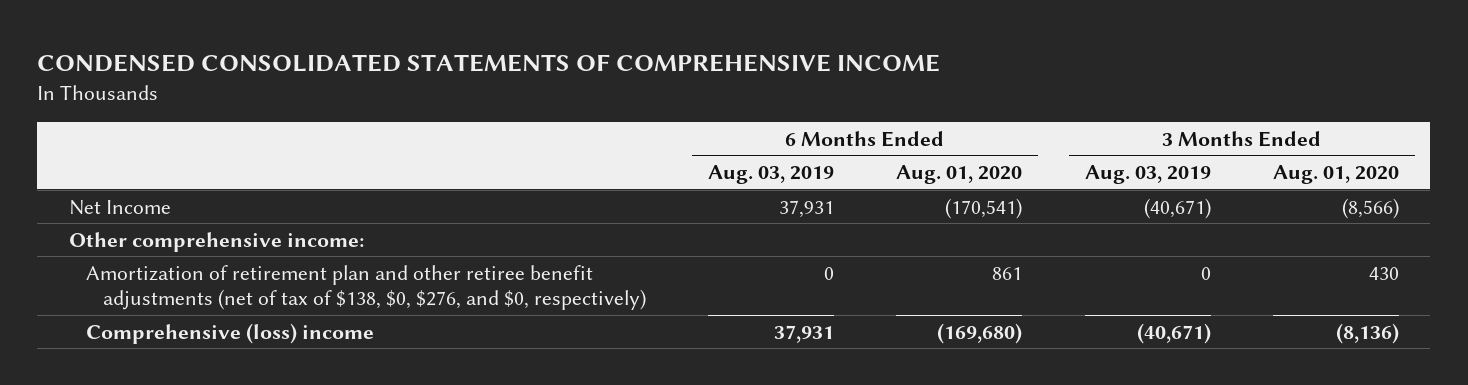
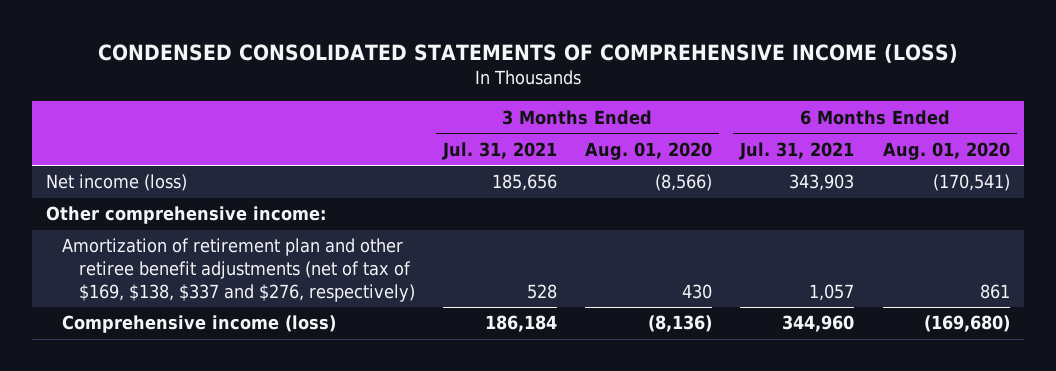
- CONDENSED CONSOLIDATED STATEMENTS OF COMPREHENSIVE INCOME
+ CONDENSED CONSOLIDATED STATEMENTS OF COMPREHENSIVE INCOME (LOSS)
- | 6 Months Ended Aug. 03, 2019 | 6 Months Ended Aug. 01, 2020 | 3 Months Ended Aug. 03, 2019 | 3 Months Ended Aug. 01, 2020
+ | 3 Months Ended Jul. 31, 2021 | 3 Months Ended Aug. 01, 2020 | 6 Months Ended Jul. 31, 2021 | 6 Months Ended Aug. 01, 2020
- Net Income | 37,931 | (170,541) | (40,671) | (8,566)
+ Net income (loss) | 185,656 | (8,566) | 343,903 | (170,541)
- Amortization of retirement plan and other retiree benefit adjustments (net of tax of $138, $0, $276, and $0, respectively) | 0 | 861 | 0 | 430
- Comprehensive (loss) income | 37,931 | (169,680) | (40,671) | (8,136)
+ Amortization of retirement plan and other retiree benefit adjustments (net of tax of $169, $138, $337 and $276, respectively) | 528 | 430 | 1,057 | 861
+ Comprehensive income (loss) | 186,184 | (8,136) | 344,960 | (169,680)

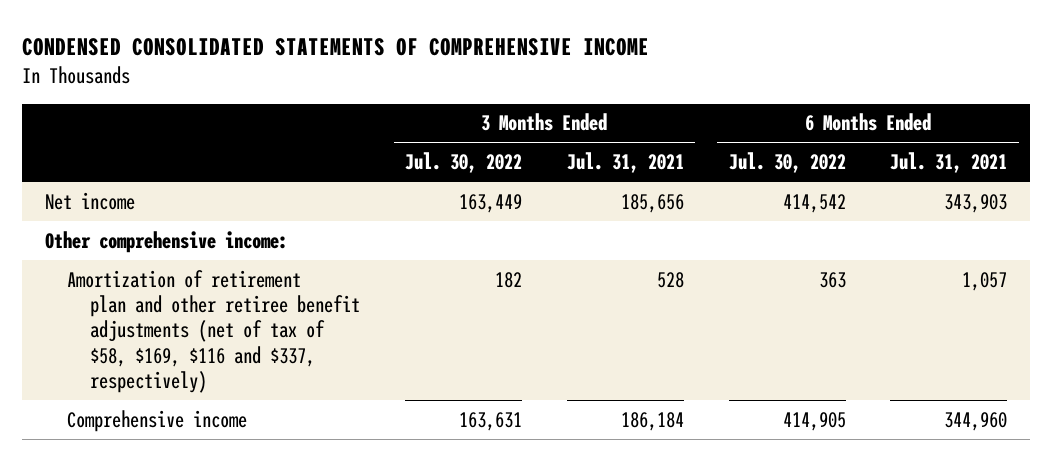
- CONDENSED CONSOLIDATED STATEMENTS OF COMPREHENSIVE INCOME (LOSS)
+ CONDENSED CONSOLIDATED STATEMENTS OF COMPREHENSIVE INCOME
- | 3 Months Ended Jul. 31, 2021 | 3 Months Ended Aug. 01, 2020 | 6 Months Ended Jul. 31, 2021 | 6 Months Ended Aug. 01, 2020
+ | 3 Months Ended Jul. 30, 2022 | 3 Months Ended Jul. 31, 2021 | 6 Months Ended Jul. 30, 2022 | 6 Months Ended Jul. 31, 2021
- Net income (loss) | 185,656 | (8,566) | 343,903 | (170,541)
+ Net income | 163,449 | 185,656 | 414,542 | 343,903
- Amortization of retirement plan and other retiree benefit adjustments (net of tax of $169, $138, $337 and $276, respectively) | 528 | 430 | 1,057 | 861
- Comprehensive income (loss) | 186,184 | (8,136) | 344,960 | (169,680)
+ Amortization of retirement plan and other retiree benefit adjustments (net of tax of $58, $169, $116 and $337, respectively) | 182 | 528 | 363 | 1,057
+ Comprehensive income | 163,631 | 186,184 | 414,905 | 344,960

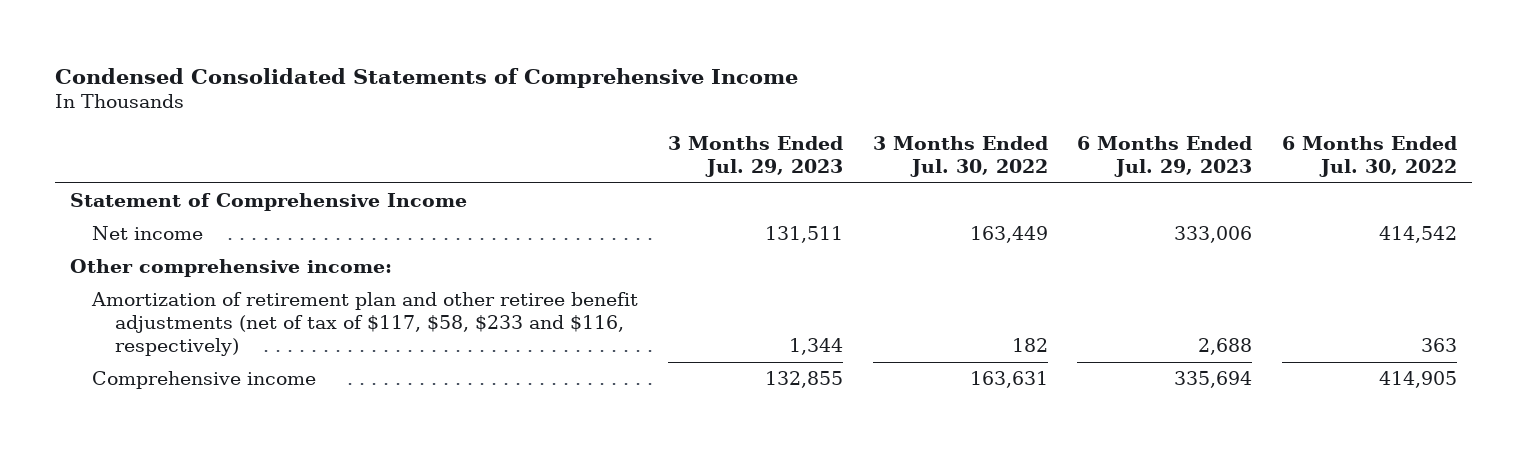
- CONDENSED CONSOLIDATED STATEMENTS OF COMPREHENSIVE INCOME
+ Condensed Consolidated Statements of Comprehensive Income
- | 3 Months Ended Jul. 30, 2022 | 3 Months Ended Jul. 31, 2021 | 6 Months Ended Jul. 30, 2022 | 6 Months Ended Jul. 31, 2021
+ | 3 Months Ended Jul. 29, 2023 | 3 Months Ended Jul. 30, 2022 | 6 Months Ended Jul. 29, 2023 | 6 Months Ended Jul. 30, 2022
+ Statement of Comprehensive Income
- Amortization of retirement plan and other retiree benefit adjustments (net of tax of $58, $169, $116 and $337, respectively) | 182 | 528 | 363 | 1,057
+ Amortization of retirement plan and other retiree benefit adjustments (net of tax of $117, $58, $233 and $116, respectively) | 1,344 | 182 | 2,688 | 363

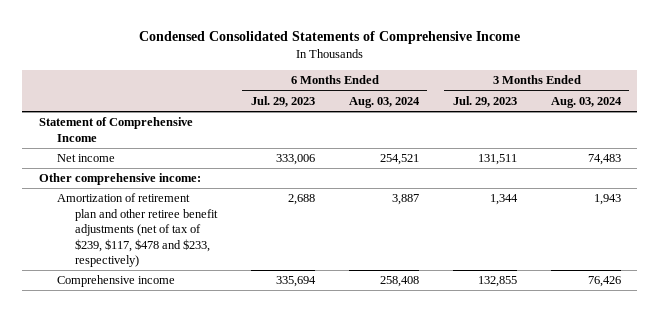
- | 3 Months Ended Jul. 29, 2023 | 3 Months Ended Jul. 30, 2022 | 6 Months Ended Jul. 29, 2023 | 6 Months Ended Jul. 30, 2022
+ | 6 Months Ended Jul. 29, 2023 | 6 Months Ended Aug. 03, 2024 | 3 Months Ended Jul. 29, 2023 | 3 Months Ended Aug. 03, 2024
- Amortization of retirement plan and other retiree benefit adjustments (net of tax of $117, $58, $233 and $116, respectively) | 1,344 | 182 | 2,688 | 363
+ Amortization of retirement plan and other retiree benefit adjustments (net of tax of $239, $117, $478 and $233, respectively) | 2,688 | 3,887 | 1,344 | 1,943

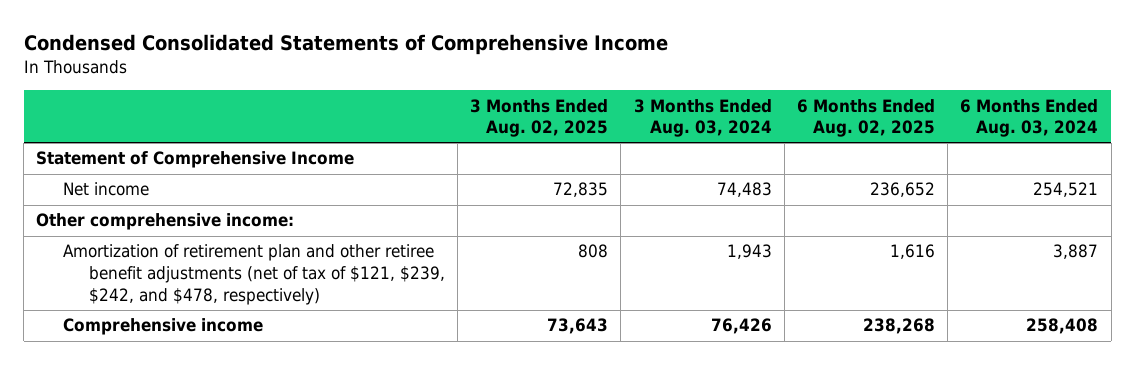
- | 6 Months Ended Jul. 29, 2023 | 6 Months Ended Aug. 03, 2024 | 3 Months Ended Jul. 29, 2023 | 3 Months Ended Aug. 03, 2024
+ | 3 Months Ended Aug. 02, 2025 | 3 Months Ended Aug. 03, 2024 | 6 Months Ended Aug. 02, 2025 | 6 Months Ended Aug. 03, 2024
- Amortization of retirement plan and other retiree benefit adjustments (net of tax of $239, $117, $478 and $233, respectively) | 2,688 | 3,887 | 1,344 | 1,943
+ Amortization of retirement plan and other retiree benefit adjustments (net of tax of $121, $239, $242, and $478, respectively) | 808 | 1,943 | 1,616 | 3,887

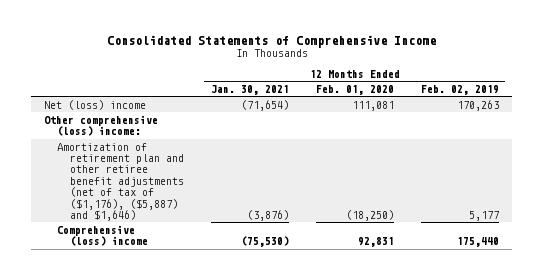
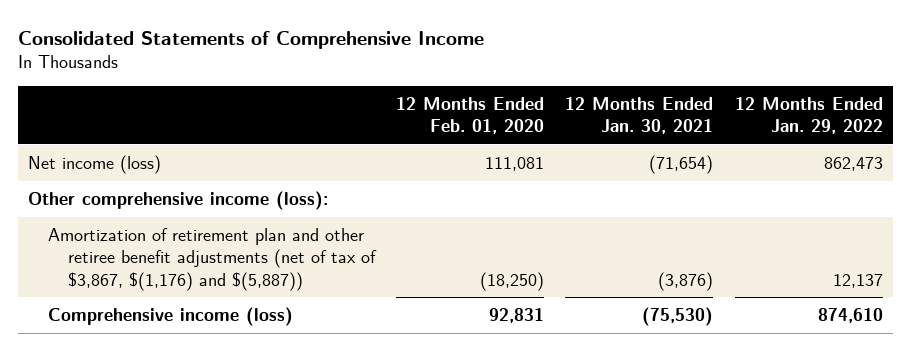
- | 12 Months Ended Jan. 30, 2021 | 12 Months Ended Feb. 01, 2020 | 12 Months Ended Feb. 02, 2019
+ | 12 Months Ended Feb. 01, 2020 | 12 Months Ended Jan. 30, 2021 | 12 Months Ended Jan. 29, 2022
- Net (loss) income | (71,654) | 111,081 | 170,263
- Other comprehensive (loss) income:
- Amortization of retirement plan and other retiree benefit adjustments (net of tax of ($1,176), ($5,887) and $1,646) | (3,876) | (18,250) | 5,177
- Comprehensive (loss) income | (75,530) | 92,831 | 175,440
+ Net income (loss) | 111,081 | (71,654) | 862,473
+ Other comprehensive income (loss):
+ Amortization of retirement plan and other retiree benefit adjustments (net of tax of $3,867, $(1,176) and $(5,887)) | (18,250) | (3,876) | 12,137
+ Comprehensive income (loss) | 92,831 | (75,530) | 874,610

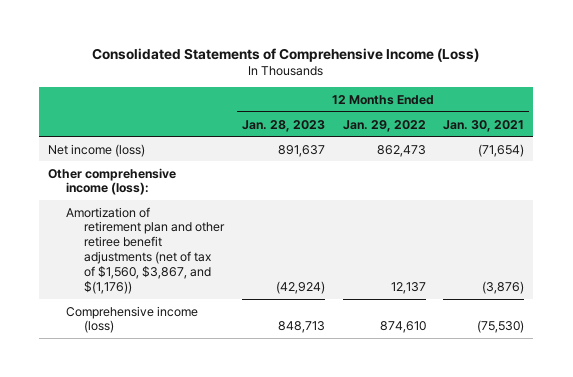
- Consolidated Statements of Comprehensive Income
+ Consolidated Statements of Comprehensive Income (Loss)
- | 12 Months Ended Feb. 01, 2020 | 12 Months Ended Jan. 30, 2021 | 12 Months Ended Jan. 29, 2022
+ | 12 Months Ended Jan. 28, 2023 | 12 Months Ended Jan. 29, 2022 | 12 Months Ended Jan. 30, 2021
- Amortization of retirement plan and other retiree benefit adjustments (net of tax of $3,867, $(1,176) and $(5,887)) | (18,250) | (3,876) | 12,137
+ Amortization of retirement plan and other retiree benefit adjustments (net of tax of $1,560, $3,867, and $(1,176)) | (42,924) | 12,137 | (3,876)

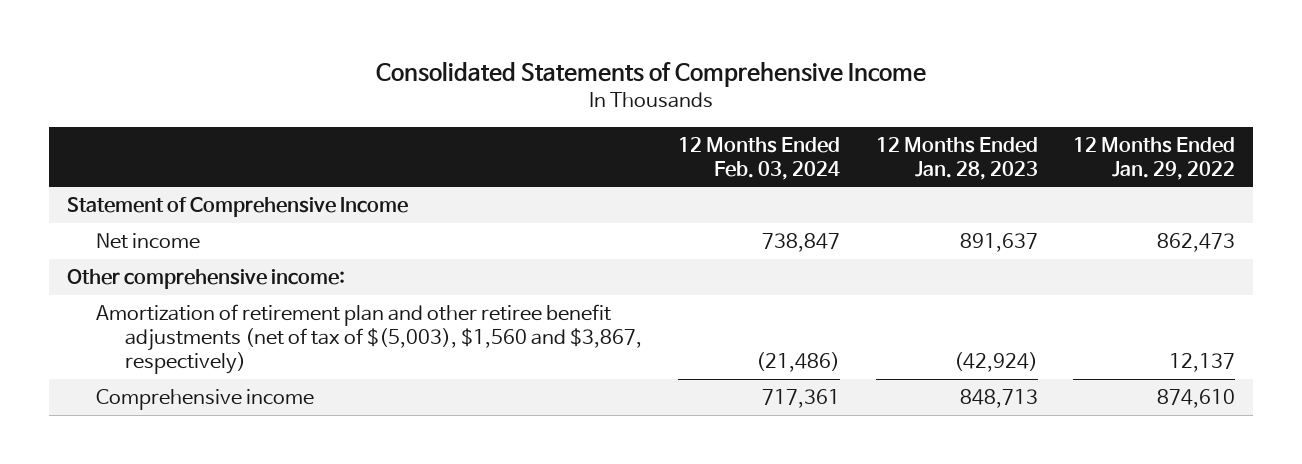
- Consolidated Statements of Comprehensive Income (Loss)
+ Consolidated Statements of Comprehensive Income
- | 12 Months Ended Jan. 28, 2023 | 12 Months Ended Jan. 29, 2022 | 12 Months Ended Jan. 30, 2021
+ | 12 Months Ended Feb. 03, 2024 | 12 Months Ended Jan. 28, 2023 | 12 Months Ended Jan. 29, 2022
- Net income (loss) | 891,637 | 862,473 | (71,654)
- Other comprehensive income (loss):
- Amortization of retirement plan and other retiree benefit adjustments (net of tax of $1,560, $3,867, and $(1,176)) | (42,924) | 12,137 | (3,876)
- Comprehensive income (loss) | 848,713 | 874,610 | (75,530)
+ Statement of Comprehensive Income
+ Net income | 738,847 | 891,637 | 862,473
+ Other comprehensive income:
+ Amortization of retirement plan and other retiree benefit adjustments (net of tax of $(5,003), $1,560 and $3,867, respectively) | (21,486) | (42,924) | 12,137
+ Comprehensive income | 717,361 | 848,713 | 874,610

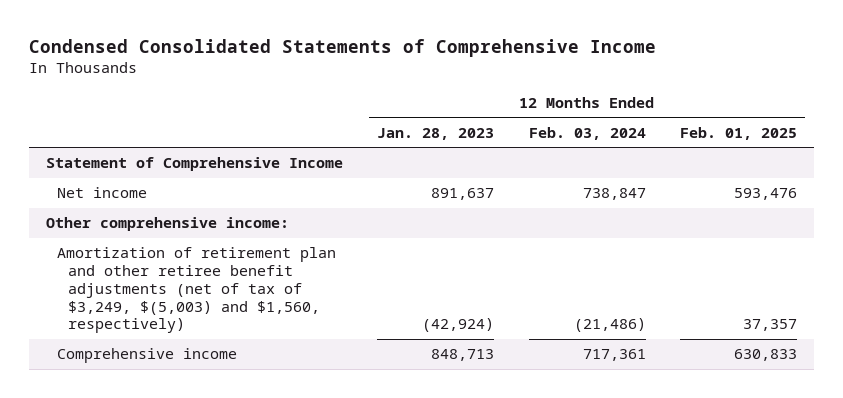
- Consolidated Statements of Comprehensive Income
+ Condensed Consolidated Statements of Comprehensive Income
- | 12 Months Ended Feb. 03, 2024 | 12 Months Ended Jan. 28, 2023 | 12 Months Ended Jan. 29, 2022
+ | 12 Months Ended Jan. 28, 2023 | 12 Months Ended Feb. 03, 2024 | 12 Months Ended Feb. 01, 2025
- Amortization of retirement plan and other retiree benefit adjustments (net of tax of $(5,003), $1,560 and $3,867, respectively) | (21,486) | (42,924) | 12,137
+ Amortization of retirement plan and other retiree benefit adjustments (net of tax of $3,249, $(5,003) and $1,560, respectively) | (42,924) | (21,486) | 37,357

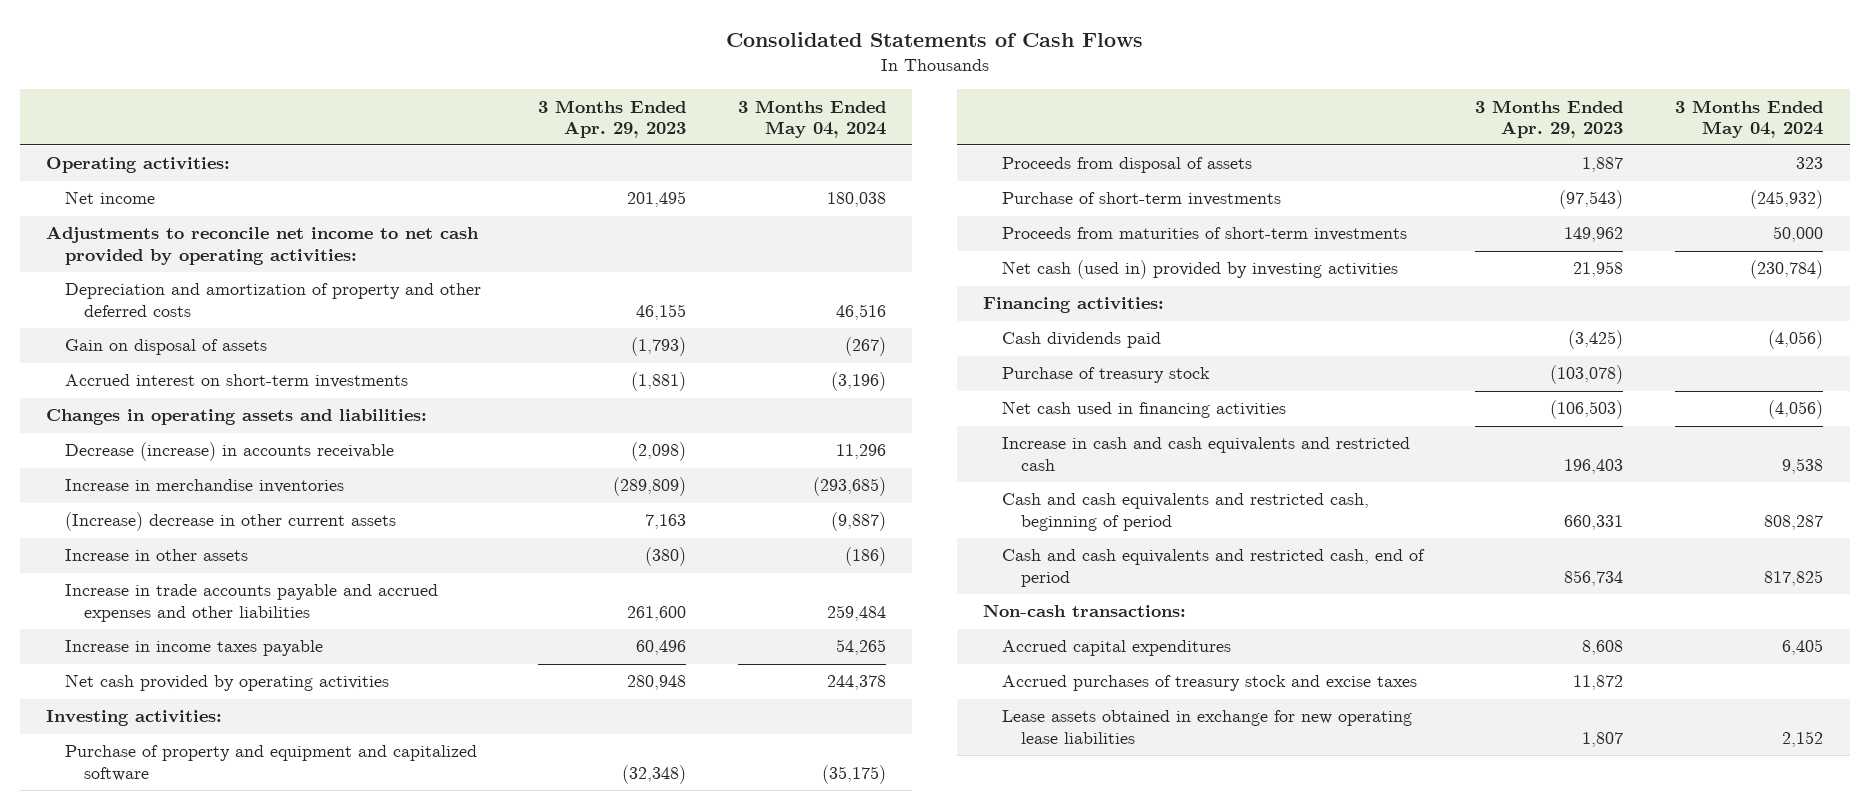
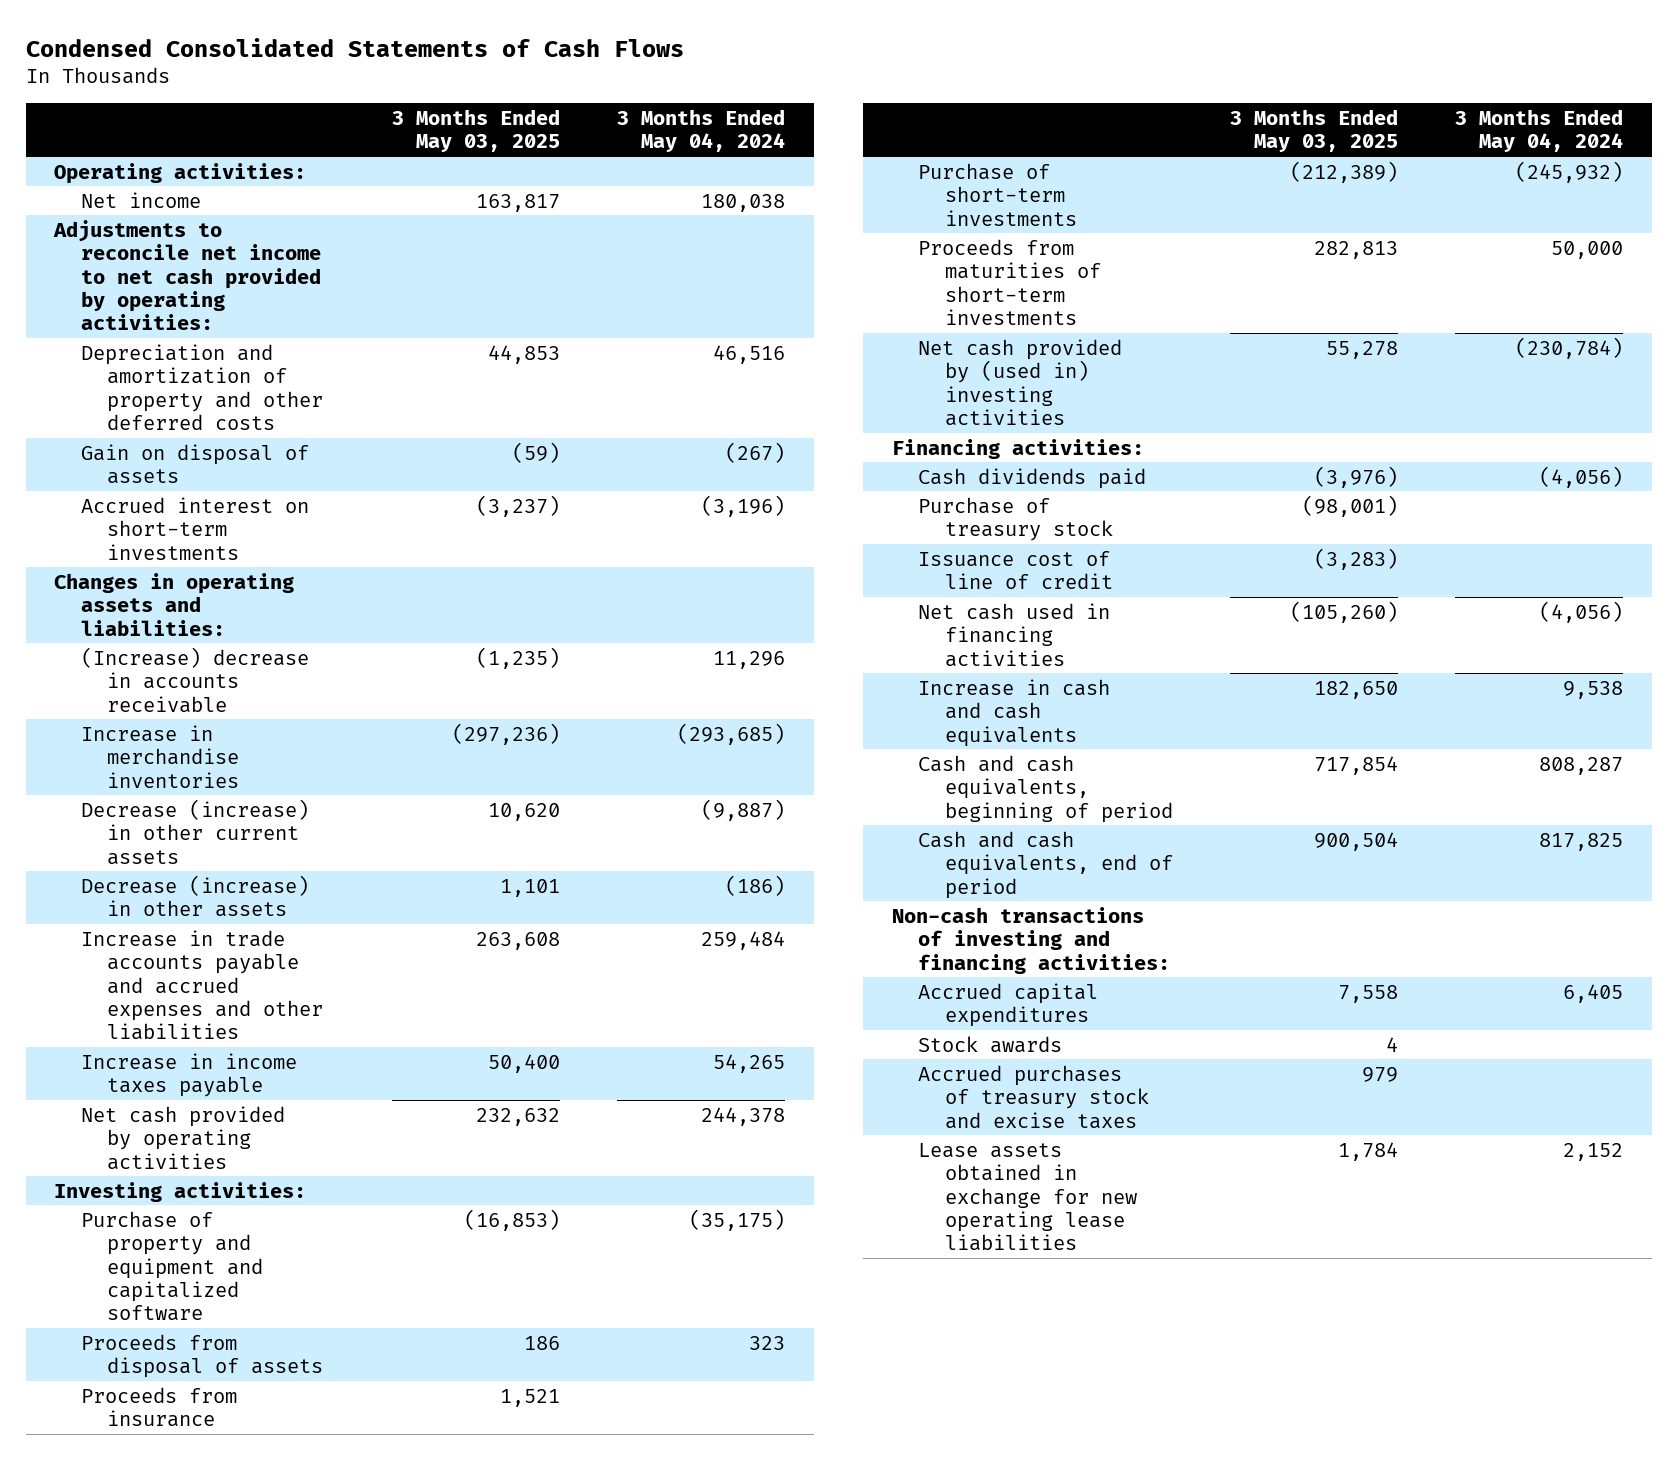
- Consolidated Statements of Cash Flows
+ Condensed Consolidated Statements of Cash Flows
- | 3 Months Ended Apr. 29, 2023 | 3 Months Ended May 04, 2024
+ | 3 Months Ended May 03, 2025 | 3 Months Ended May 04, 2024
- Decrease (increase) in accounts receivable | (2,098) | 11,296
+ (Increase) decrease in accounts receivable | (1,235) | 11,296
- (Increase) decrease in other current assets | 7,163 | (9,887)
- Increase in other assets | (380) | (186)
+ Decrease (increase) in other current assets | 10,620 | (9,887)
+ Decrease (increase) in other assets | 1,101 | (186)
+ Proceeds from insurance | 1,521 |
- Net cash (used in) provided by investing activities | 21,958 | (230,784)
+ Net cash provided by (used in) investing activities | 55,278 | (230,784)
+ Issuance cost of line of credit | (3,283) |
- Increase in cash and cash equivalents and restricted cash | 196,403 | 9,538
- Cash and cash equivalents and restricted cash, beginning of period | 660,331 | 808,287
- Cash and cash equivalents and restricted cash, end of period | 856,734 | 817,825
- Non-cash transactions:
+ Increase in cash and cash equivalents | 182,650 | 9,538
+ Cash and cash equivalents, beginning of period | 717,854 | 808,287
+ Cash and cash equivalents, end of period | 900,504 | 817,825
+ Non-cash transactions of investing and financing activities:
+ Stock awards | 4 |

